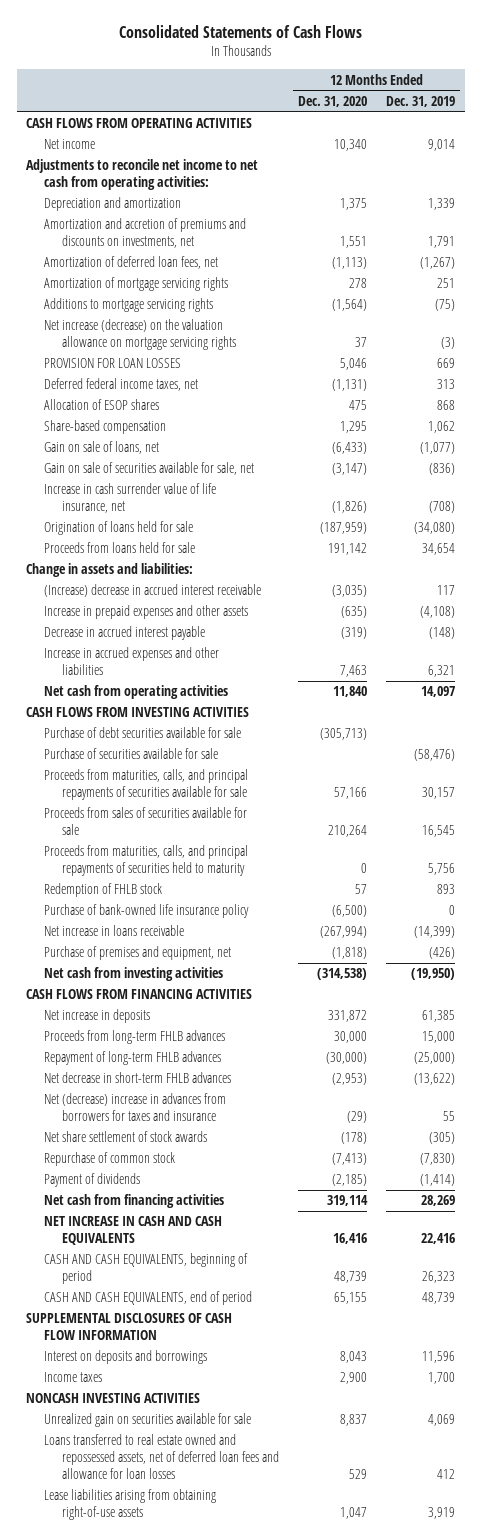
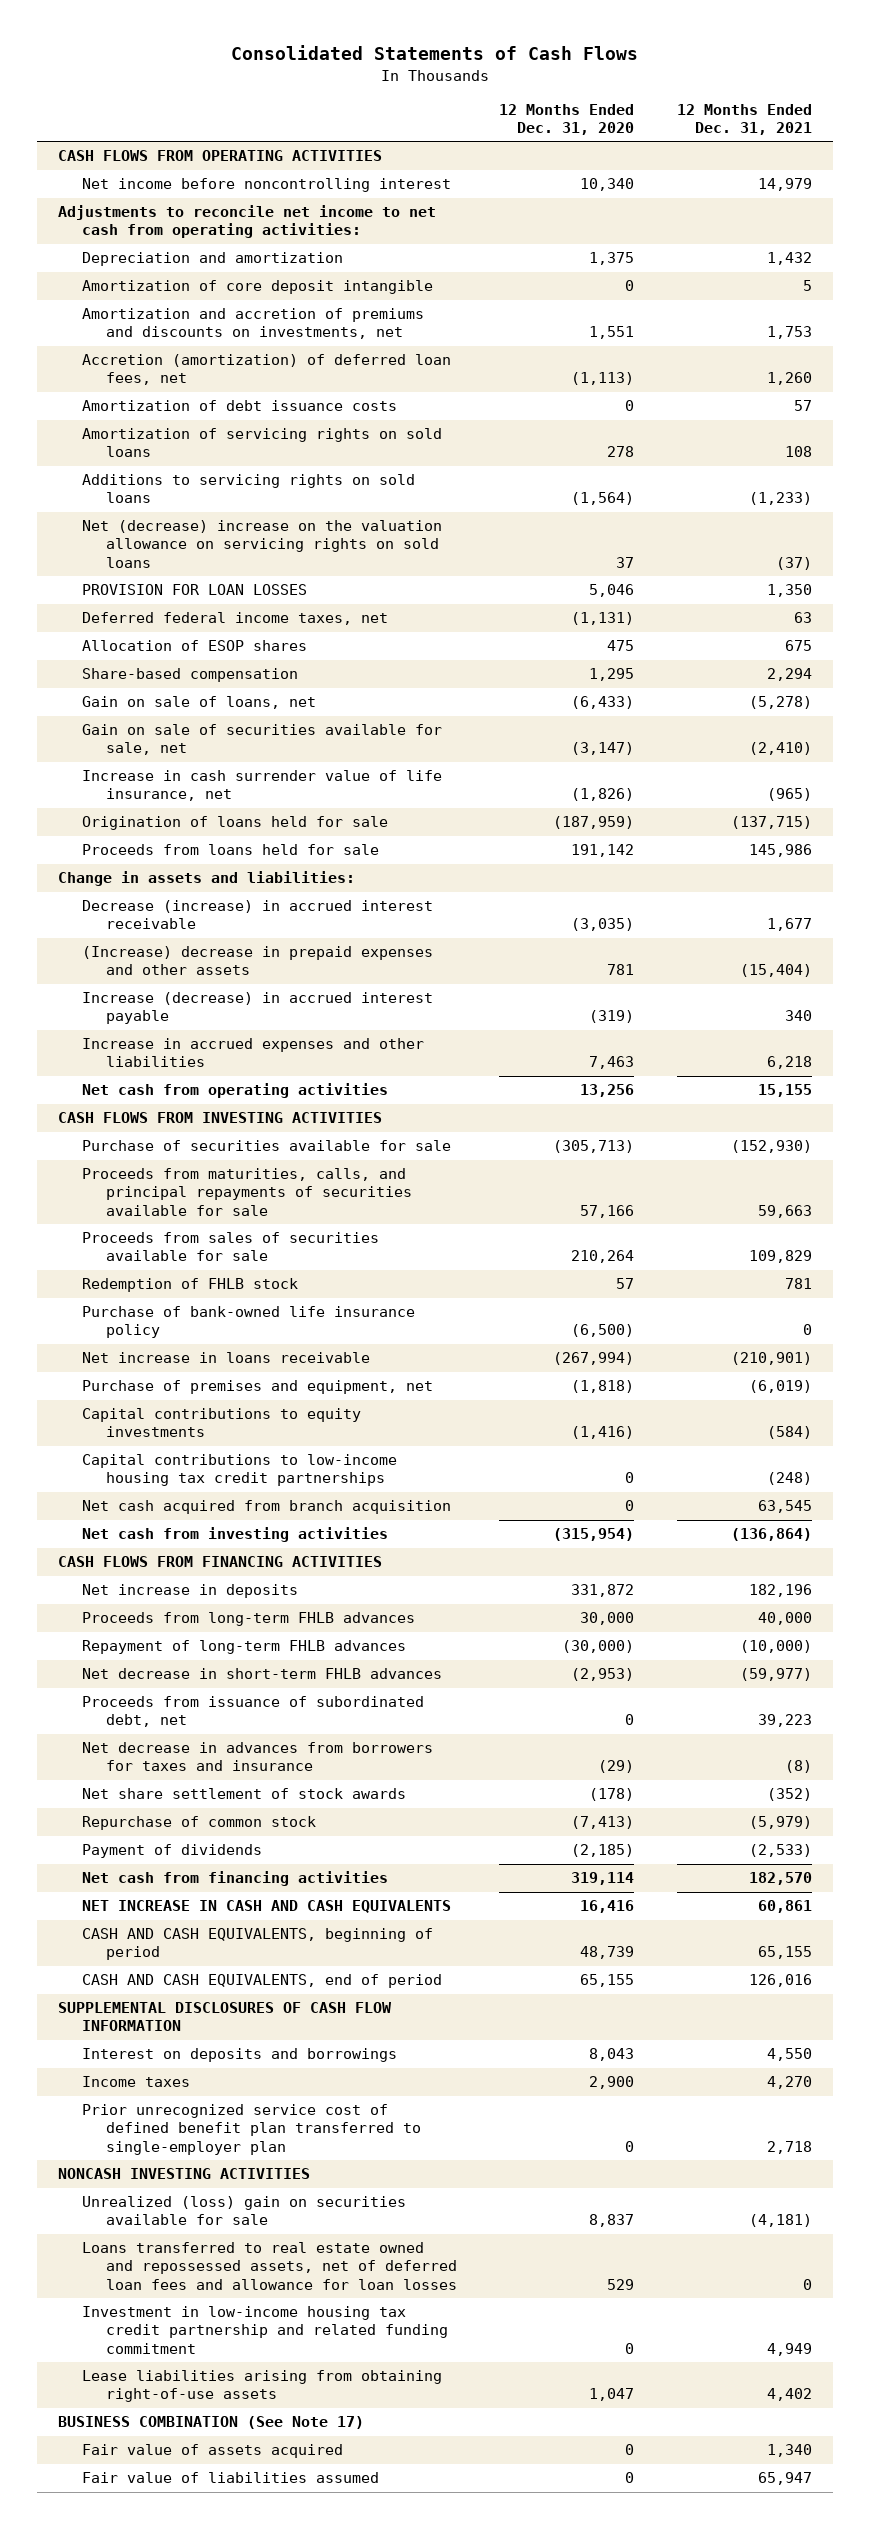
- | 12 Months Ended Dec. 31, 2020 | 12 Months Ended Dec. 31, 2019
+ | 12 Months Ended Dec. 31, 2020 | 12 Months Ended Dec. 31, 2021
- Net income | 10,340 | 9,014
+ Net income before noncontrolling interest | 10,340 | 14,979
+ Amortization of core deposit intangible | 0 | 5
- Amortization of deferred loan fees, net | (1,113) | (1,267)
- Amortization of mortgage servicing rights | 278 | 251
- Additions to mortgage servicing rights | (1,564) | (75)
- Net increase (decrease) on the valuation allowance on mortgage servicing rights | 37 | (3)
+ Accretion (amortization) of deferred loan fees, net | (1,113) | 1,260
+ Amortization of debt issuance costs | 0 | 57
+ Amortization of servicing rights on sold loans | 278 | 108
+ Additions to servicing rights on sold loans | (1,564) | (1,233)
+ Net (decrease) increase on the valuation allowance on servicing rights on sold loans | 37 | (37)
- (Increase) decrease in accrued interest receivable | (3,035) | 117
- Increase in prepaid expenses and other assets | (635) | (4,108)
- Decrease in accrued interest payable | (319) | (148)
+ Decrease (increase) in accrued interest receivable | (3,035) | 1,677
+ (Increase) decrease in prepaid expenses and other assets | 781 | (15,404)
+ Increase (decrease) in accrued interest payable | (319) | 340
- Net cash from operating activities | 11,840 | 14,097
+ Net cash from operating activities | 13,256 | 15,155
- Purchase of debt securities available for sale | (305,713) |
- Purchase of securities available for sale | | (58,476)
+ Purchase of securities available for sale | (305,713) | (152,930)
- Proceeds from maturities, calls, and principal repayments of securities held to maturity | 0 | 5,756
- Net cash from investing activities | (314,538) | (19,950)
+ Capital contributions to equity investments | (1,416) | (584)
+ Capital contributions to low-income housing tax credit partnerships | 0 | (248)
+ Net cash acquired from branch acquisition | 0 | 63,545
+ Net cash from investing activities | (315,954) | (136,864)
- Net (decrease) increase in advances from borrowers for taxes and insurance | (29) | 55
+ Proceeds from issuance of subordinated debt, net | 0 | 39,223
+ Net decrease in advances from borrowers for taxes and insurance | (29) | (8)
+ Prior unrecognized service cost of defined benefit plan transferred to single-employer plan | 0 | 2,718
- Unrealized gain on securities available for sale | 8,837 | 4,069
+ Unrealized (loss) gain on securities available for sale | 8,837 | (4,181)
+ Investment in low-income housing tax credit partnership and related funding commitment | 0 | 4,949
+ BUSINESS COMBINATION (See Note 17)
+ Fair value of assets acquired | 0 | 1,340
+ Fair value of liabilities assumed | 0 | 65,947

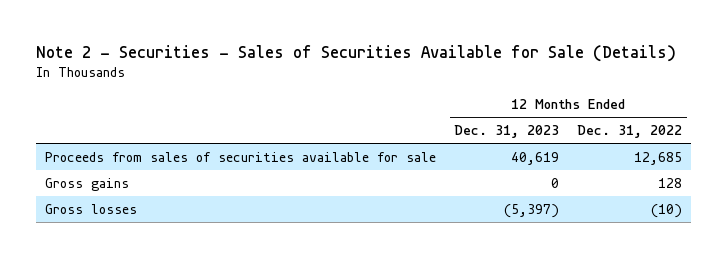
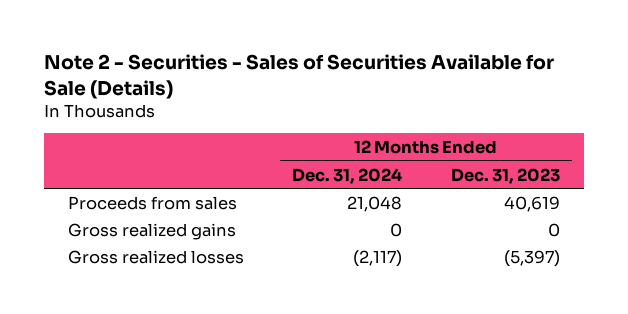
- | 12 Months Ended Dec. 31, 2023 | 12 Months Ended Dec. 31, 2022
+ | 12 Months Ended Dec. 31, 2024 | 12 Months Ended Dec. 31, 2023
- Proceeds from sales of securities available for sale | 40,619 | 12,685
- Gross gains | 0 | 128
- Gross losses | (5,397) | (10)
+ Proceeds from sales | 21,048 | 40,619
+ Gross realized gains | 0 | 0
+ Gross realized losses | (2,117) | (5,397)

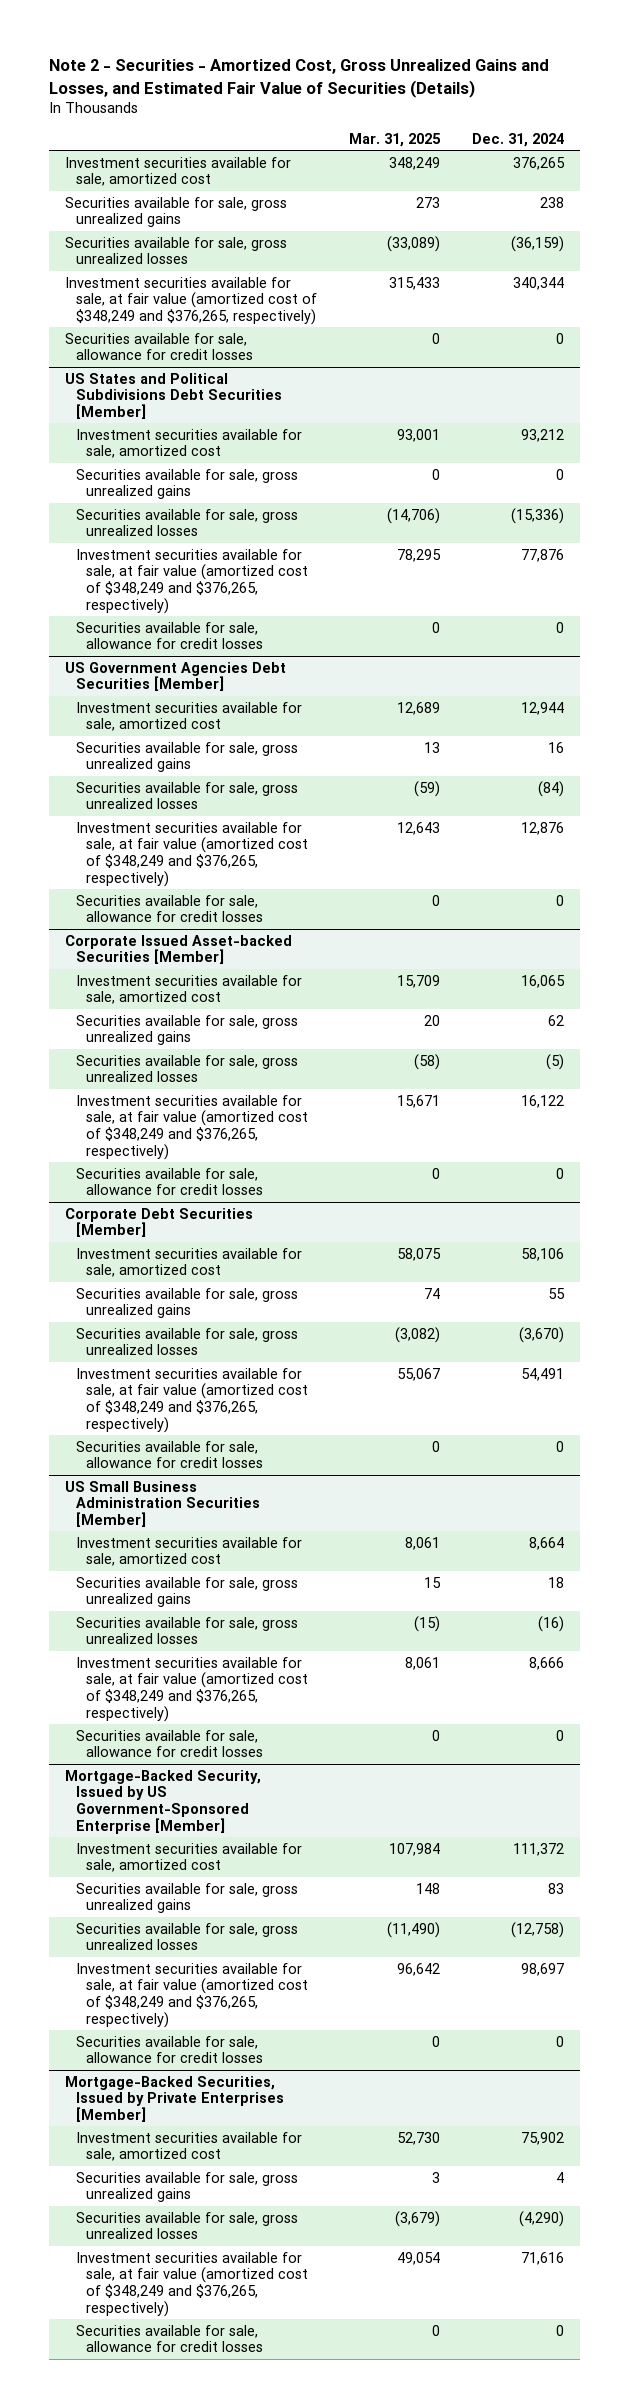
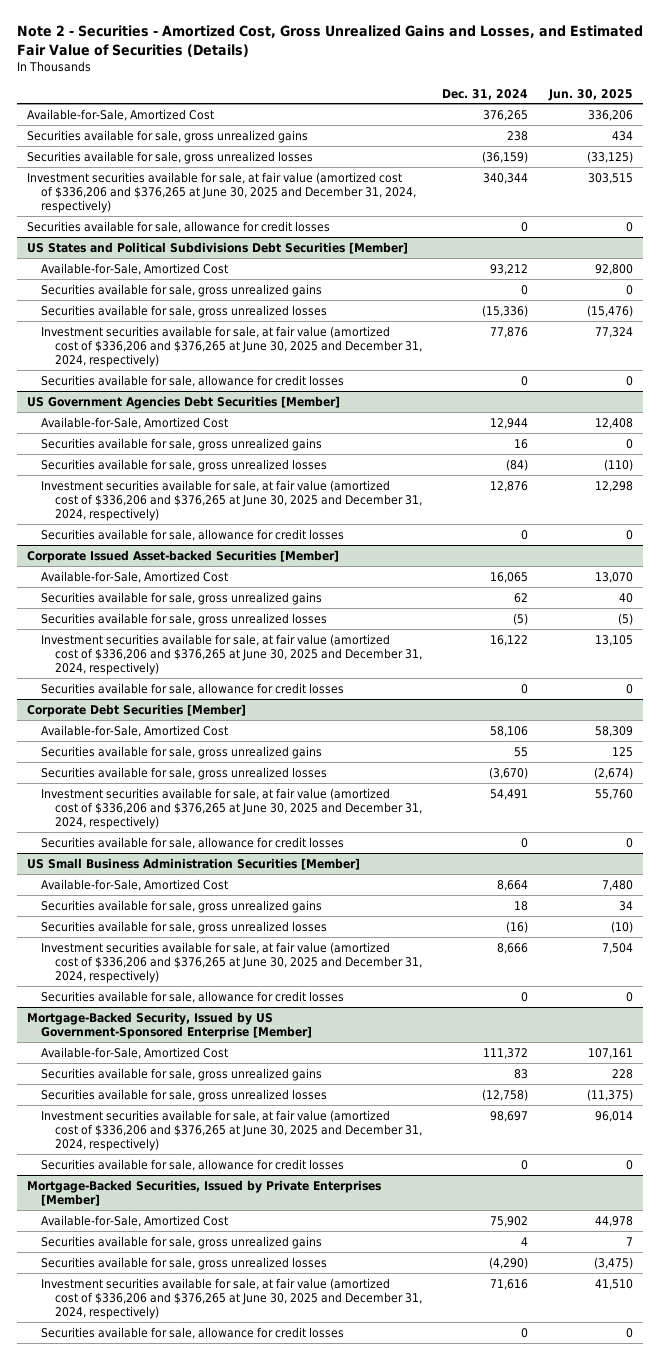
- | Mar. 31, 2025 | Dec. 31, 2024
+ | Dec. 31, 2024 | Jun. 30, 2025
- Investment securities available for sale, amortized cost | 348,249 | 376,265
+ Available-for-Sale, Amortized Cost | 376,265 | 336,206
- Investment securities available for sale, at fair value (amortized cost of $348,249 and $376,265, respectively) | 315,433 | 340,344
+ Investment securities available for sale, at fair value (amortized cost of $336,206 and $376,265 at June 30, 2025 and December 31, 2024, respectively) | 340,344 | 303,515
@ US States and Political Subdivisions Debt Securities [Member]
- Investment securities available for sale, amortized cost | 93,001 | 93,212
+ Available-for-Sale, Amortized Cost | 93,212 | 92,800
- Investment securities available for sale, at fair value (amortized cost of $348,249 and $376,265, respectively) | 78,295 | 77,876
+ Investment securities available for sale, at fair value (amortized cost of $336,206 and $376,265 at June 30, 2025 and December 31, 2024, respectively) | 77,876 | 77,324
@ US Government Agencies Debt Securities [Member]
- Investment securities available for sale, amortized cost | 12,689 | 12,944
+ Available-for-Sale, Amortized Cost | 12,944 | 12,408
- Investment securities available for sale, at fair value (amortized cost of $348,249 and $376,265, respectively) | 12,643 | 12,876
+ Investment securities available for sale, at fair value (amortized cost of $336,206 and $376,265 at June 30, 2025 and December 31, 2024, respectively) | 12,876 | 12,298
@ Corporate Issued Asset-backed Securities [Member]
- Investment securities available for sale, amortized cost | 15,709 | 16,065
+ Available-for-Sale, Amortized Cost | 16,065 | 13,070
- Investment securities available for sale, at fair value (amortized cost of $348,249 and $376,265, respectively) | 15,671 | 16,122
+ Investment securities available for sale, at fair value (amortized cost of $336,206 and $376,265 at June 30, 2025 and December 31, 2024, respectively) | 16,122 | 13,105
@ Corporate Debt Securities [Member]
- Investment securities available for sale, amortized cost | 58,075 | 58,106
+ Available-for-Sale, Amortized Cost | 58,106 | 58,309
- Investment securities available for sale, at fair value (amortized cost of $348,249 and $376,265, respectively) | 55,067 | 54,491
+ Investment securities available for sale, at fair value (amortized cost of $336,206 and $376,265 at June 30, 2025 and December 31, 2024, respectively) | 54,491 | 55,760
@ US Small Business Administration Securities [Member]
- Investment securities available for sale, amortized cost | 8,061 | 8,664
+ Available-for-Sale, Amortized Cost | 8,664 | 7,480
- Investment securities available for sale, at fair value (amortized cost of $348,249 and $376,265, respectively) | 8,061 | 8,666
+ Investment securities available for sale, at fair value (amortized cost of $336,206 and $376,265 at June 30, 2025 and December 31, 2024, respectively) | 8,666 | 7,504
@ Mortgage-Backed Security, Issued by US Government-Sponsored Enterprise [Member]
- Investment securities available for sale, amortized cost | 107,984 | 111,372
+ Available-for-Sale, Amortized Cost | 111,372 | 107,161
- Investment securities available for sale, at fair value (amortized cost of $348,249 and $376,265, respectively) | 96,642 | 98,697
+ Investment securities available for sale, at fair value (amortized cost of $336,206 and $376,265 at June 30, 2025 and December 31, 2024, respectively) | 98,697 | 96,014
@ Mortgage-Backed Securities, Issued by Private Enterprises [Member]
- Investment securities available for sale, amortized cost | 52,730 | 75,902
+ Available-for-Sale, Amortized Cost | 75,902 | 44,978
- Investment securities available for sale, at fair value (amortized cost of $348,249 and $376,265, respectively) | 49,054 | 71,616
+ Investment securities available for sale, at fair value (amortized cost of $336,206 and $376,265 at June 30, 2025 and December 31, 2024, respectively) | 71,616 | 41,510

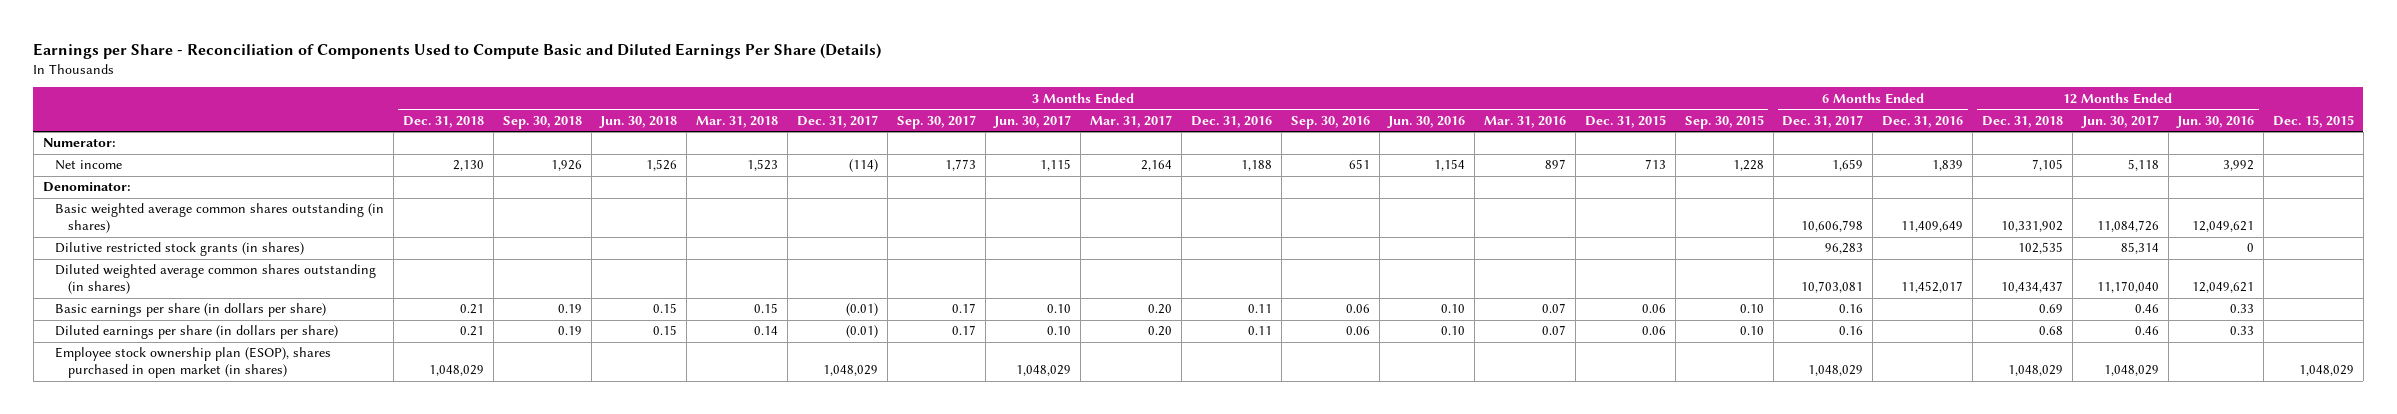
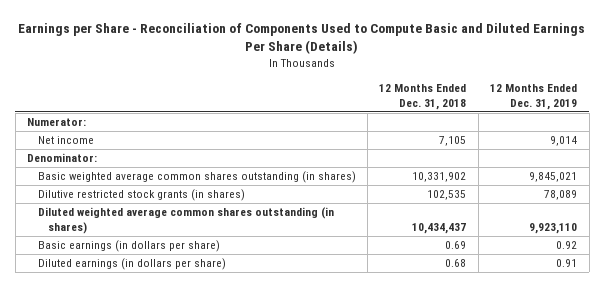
- | 3 Months Ended Dec. 31, 2018 | 3 Months Ended Sep. 30, 2018 | 3 Months Ended Jun. 30, 2018 | 3 Months Ended Mar. 31, 2018 | 3 Months Ended Dec. 31, 2017 | 3 Months Ended Sep. 30, 2017 | 3 Months Ended Jun. 30, 2017 | 3 Months Ended Mar. 31, 2017 | 3 Months Ended Dec. 31, 2016 | 3 Months Ended Sep. 30, 2016 | 3 Months Ended Jun. 30, 2016 | 3 Months Ended Mar. 31, 2016 | 3 Months Ended Dec. 31, 2015 | 3 Months Ended Sep. 30, 2015 | 6 Months Ended Dec. 31, 2017 | 6 Months Ended Dec. 31, 2016 | 12 Months Ended Dec. 31, 2018 | 12 Months Ended Jun. 30, 2017 | 12 Months Ended Jun. 30, 2016 | Dec. 15, 2015
+ | 12 Months Ended Dec. 31, 2018 | 12 Months Ended Dec. 31, 2019
- Basic earnings per share (in dollars per share) | 0.21 | 0.19 | 0.15 | 0.15 | (0.01) | 0.17 | 0.10 | 0.20 | 0.11 | 0.06 | 0.10 | 0.07 | 0.06 | 0.10 | 0.16 | | 0.69 | 0.46 | 0.33 |
- Diluted earnings per share (in dollars per share) | 0.21 | 0.19 | 0.15 | 0.14 | (0.01) | 0.17 | 0.10 | 0.20 | 0.11 | 0.06 | 0.10 | 0.07 | 0.06 | 0.10 | 0.16 | | 0.68 | 0.46 | 0.33 |
- Employee stock ownership plan (ESOP), shares purchased in open market (in shares) | 1,048,029 | | | | 1,048,029 | | 1,048,029 | | | | | | | | 1,048,029 | | 1,048,029 | 1,048,029 | | 1,048,029
+ Basic earnings (in dollars per share) | 0.69 | 0.92
+ Diluted earnings (in dollars per share) | 0.68 | 0.91

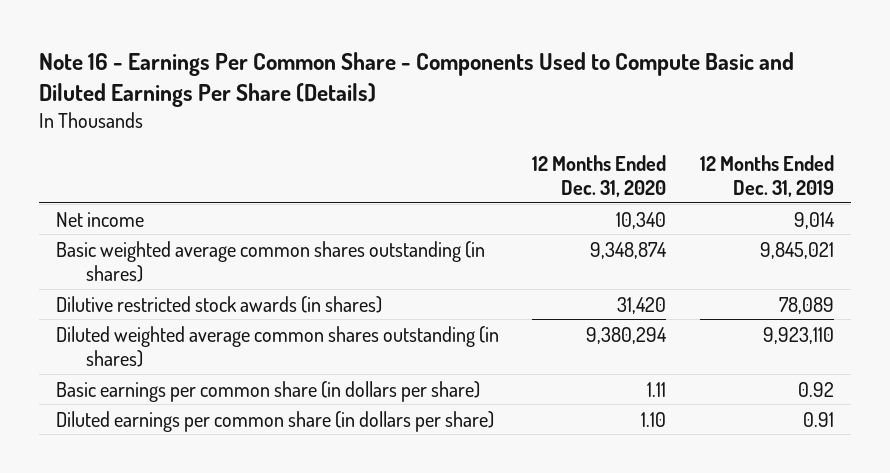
- Earnings per Share - Reconciliation of Components Used to Compute Basic and Diluted Earnings Per Share (Details)
+ Note 16 - Earnings Per Common Share - Components Used to Compute Basic and Diluted Earnings Per Share (Details)
- | 12 Months Ended Dec. 31, 2018 | 12 Months Ended Dec. 31, 2019
+ | 12 Months Ended Dec. 31, 2020 | 12 Months Ended Dec. 31, 2019
- Numerator:
- Denominator:
- Dilutive restricted stock grants (in shares) | 102,535 | 78,089
+ Dilutive restricted stock awards (in shares) | 31,420 | 78,089
- Basic earnings (in dollars per share) | 0.69 | 0.92
- Diluted earnings (in dollars per share) | 0.68 | 0.91
+ Basic earnings per common share (in dollars per share) | 1.11 | 0.92
+ Diluted earnings per common share (in dollars per share) | 1.10 | 0.91

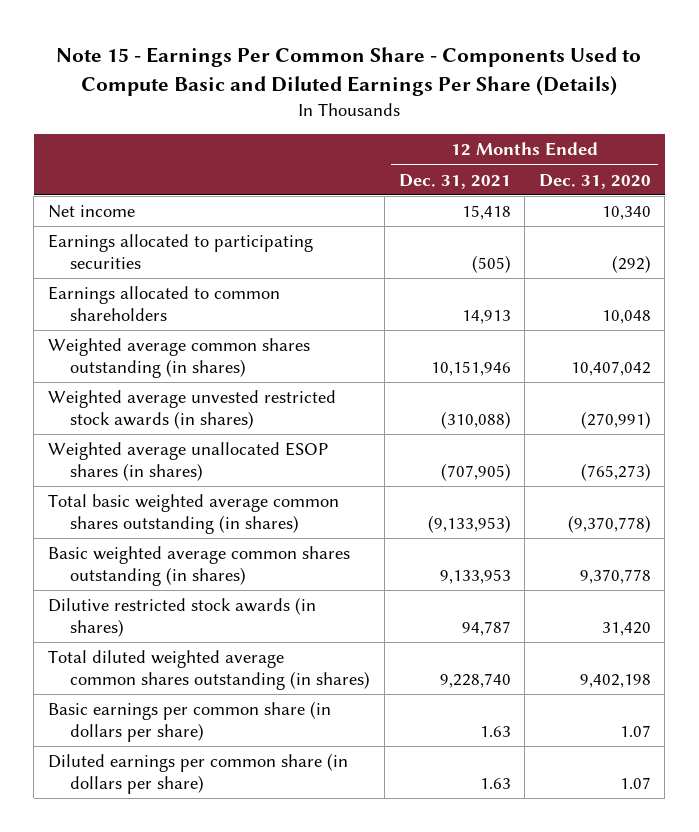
- Note 16 - Earnings Per Common Share - Components Used to Compute Basic and Diluted Earnings Per Share (Details)
+ Note 15 - Earnings Per Common Share - Components Used to Compute Basic and Diluted Earnings Per Share (Details)
- | 12 Months Ended Dec. 31, 2020 | 12 Months Ended Dec. 31, 2019
+ | 12 Months Ended Dec. 31, 2021 | 12 Months Ended Dec. 31, 2020
- Basic weighted average common shares outstanding (in shares) | 9,348,874 | 9,845,021
+ Earnings allocated to participating securities | (505) | (292)
+ Earnings allocated to common shareholders | 14,913 | 10,048
+ Weighted average common shares outstanding (in shares) | 10,151,946 | 10,407,042
+ Weighted average unvested restricted stock awards (in shares) | (310,088) | (270,991)
+ Weighted average unallocated ESOP shares (in shares) | (707,905) | (765,273)
+ Total basic weighted average common shares outstanding (in shares) | (9,133,953) | (9,370,778)
+ Basic weighted average common shares outstanding (in shares) | 9,133,953 | 9,370,778
- Diluted weighted average common shares outstanding (in shares) | 9,380,294 | 9,923,110
- Basic earnings per common share (in dollars per share) | 1.11 | 0.92
- Diluted earnings per common share (in dollars per share) | 1.10 | 0.91
+ Total diluted weighted average common shares outstanding (in shares) | 9,228,740 | 9,402,198
+ Basic earnings per common share (in dollars per share) | 1.63 | 1.07
+ Diluted earnings per common share (in dollars per share) | 1.63 | 1.07

